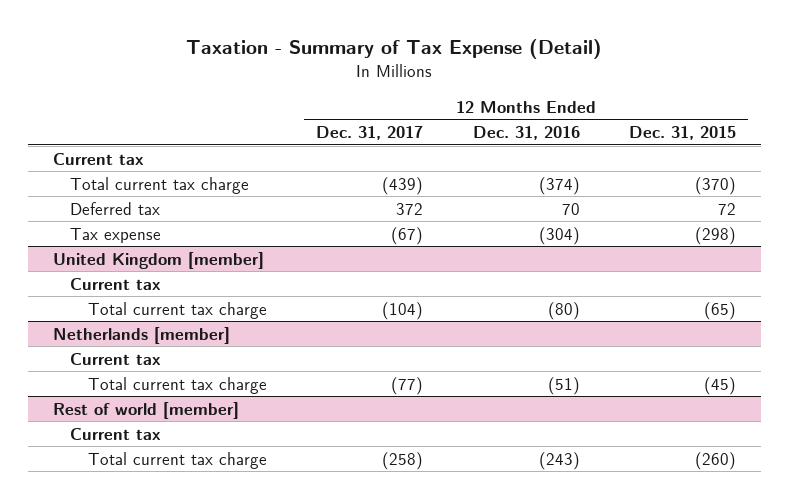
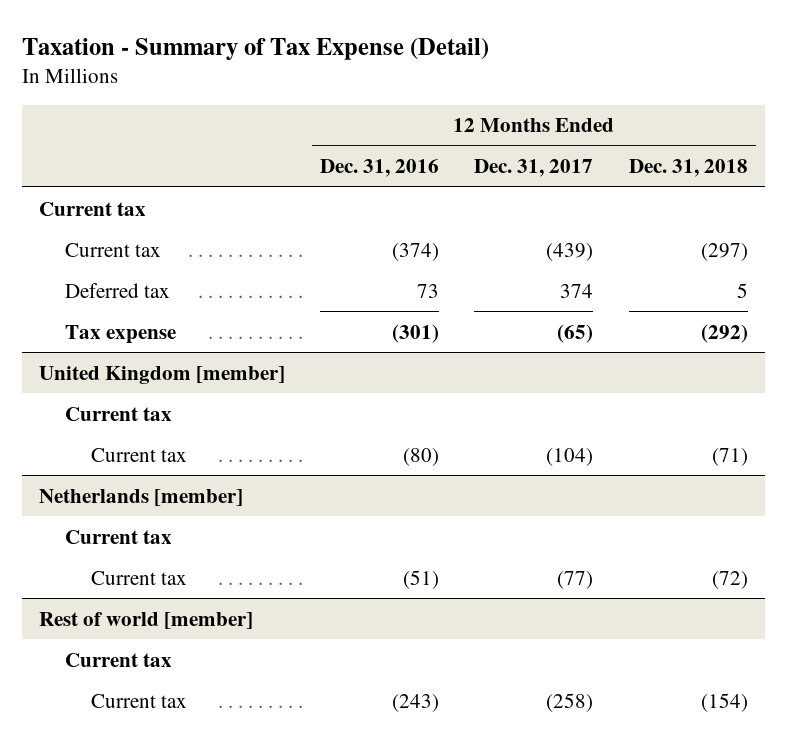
- | 12 Months Ended Dec. 31, 2017 | 12 Months Ended Dec. 31, 2016 | 12 Months Ended Dec. 31, 2015
+ | 12 Months Ended Dec. 31, 2016 | 12 Months Ended Dec. 31, 2017 | 12 Months Ended Dec. 31, 2018
- Total current tax charge | (439) | (374) | (370)
- Deferred tax | 372 | 70 | 72
- Tax expense | (67) | (304) | (298)
+ Current tax | (374) | (439) | (297)
+ Deferred tax | 73 | 374 | 5
+ Tax expense | (301) | (65) | (292)
@ United Kingdom [member]
- Total current tax charge | (104) | (80) | (65)
+ Current tax | (80) | (104) | (71)
@ Netherlands [member]
- Total current tax charge | (77) | (51) | (45)
+ Current tax | (51) | (77) | (72)
@ Rest of world [member]
- Total current tax charge | (258) | (243) | (260)
+ Current tax | (243) | (258) | (154)

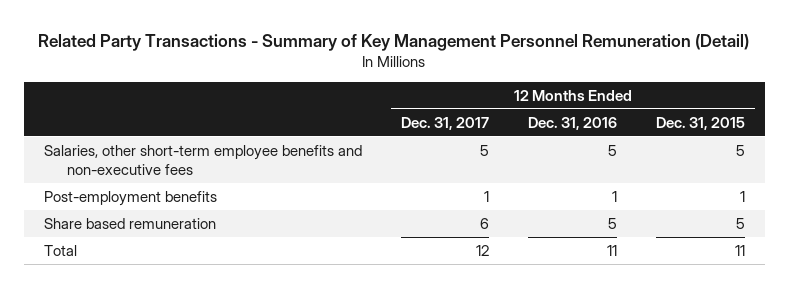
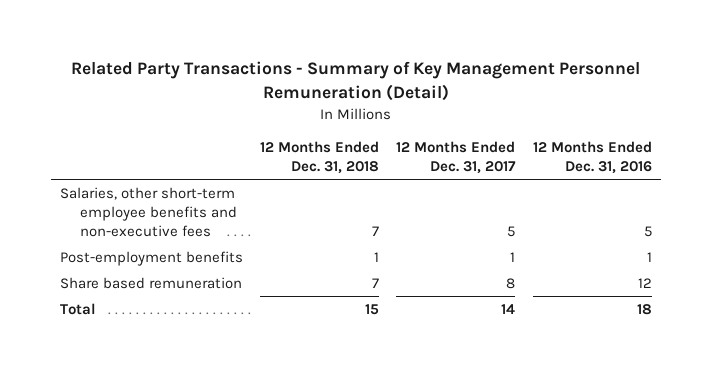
- | 12 Months Ended Dec. 31, 2017 | 12 Months Ended Dec. 31, 2016 | 12 Months Ended Dec. 31, 2015
+ | 12 Months Ended Dec. 31, 2018 | 12 Months Ended Dec. 31, 2017 | 12 Months Ended Dec. 31, 2016
- Share based remuneration | 6 | 5 | 5
- Total | 12 | 11 | 11
+ Share based remuneration | 7 | 8 | 12
+ Total | 15 | 14 | 18

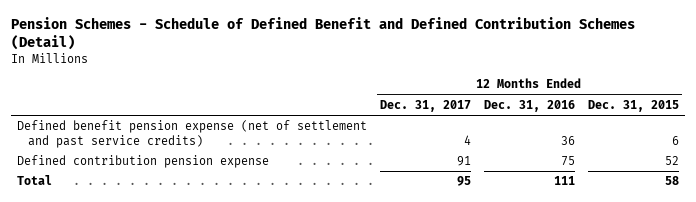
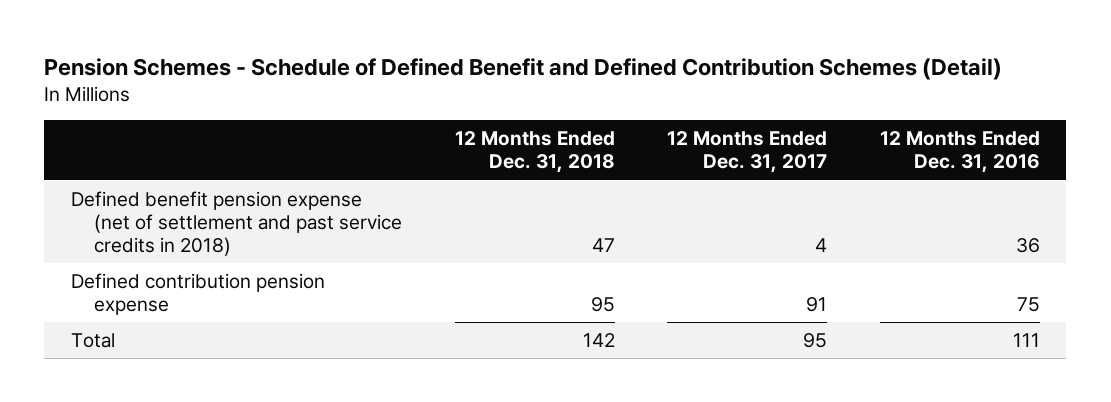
- | 12 Months Ended Dec. 31, 2017 | 12 Months Ended Dec. 31, 2016 | 12 Months Ended Dec. 31, 2015
+ | 12 Months Ended Dec. 31, 2018 | 12 Months Ended Dec. 31, 2017 | 12 Months Ended Dec. 31, 2016
- Defined benefit pension expense (net of settlement and past service credits) | 4 | 36 | 6
+ Defined benefit pension expense (net of settlement and past service credits in 2018) | 47 | 4 | 36

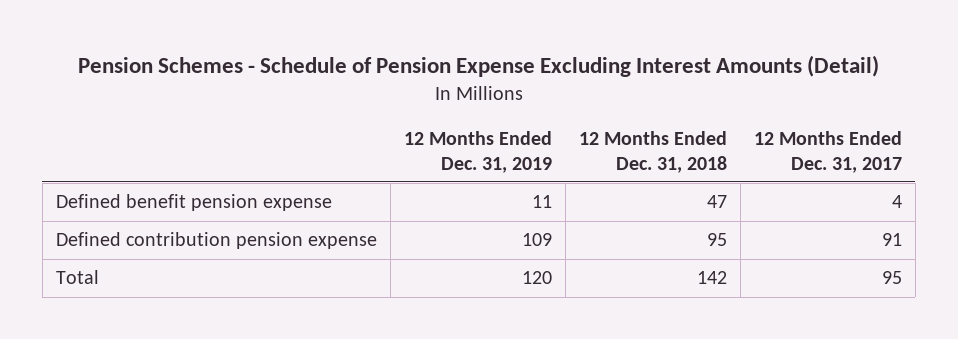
- Pension Schemes - Schedule of Defined Benefit and Defined Contribution Schemes (Detail)
+ Pension Schemes - Schedule of Pension Expense Excluding Interest Amounts (Detail)
- | 12 Months Ended Dec. 31, 2018 | 12 Months Ended Dec. 31, 2017 | 12 Months Ended Dec. 31, 2016
+ | 12 Months Ended Dec. 31, 2019 | 12 Months Ended Dec. 31, 2018 | 12 Months Ended Dec. 31, 2017
- Defined benefit pension expense (net of settlement and past service credits in 2018) | 47 | 4 | 36
+ Defined benefit pension expense | 11 | 47 | 4

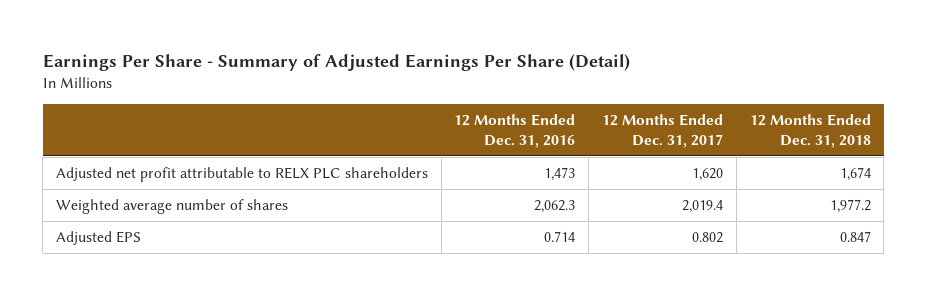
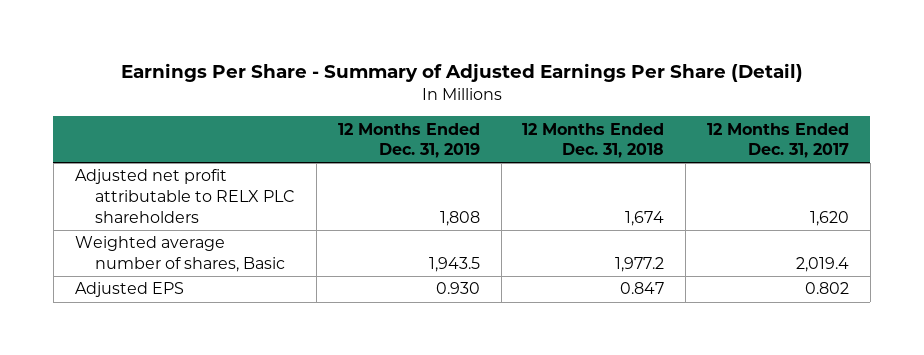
- | 12 Months Ended Dec. 31, 2016 | 12 Months Ended Dec. 31, 2017 | 12 Months Ended Dec. 31, 2018
+ | 12 Months Ended Dec. 31, 2019 | 12 Months Ended Dec. 31, 2018 | 12 Months Ended Dec. 31, 2017
- Weighted average number of shares | 2,062.3 | 2,019.4 | 1,977.2
+ Weighted average number of shares, Basic | 1,943.5 | 1,977.2 | 2,019.4

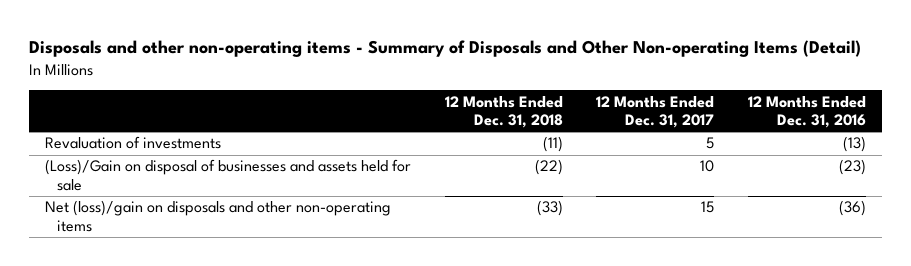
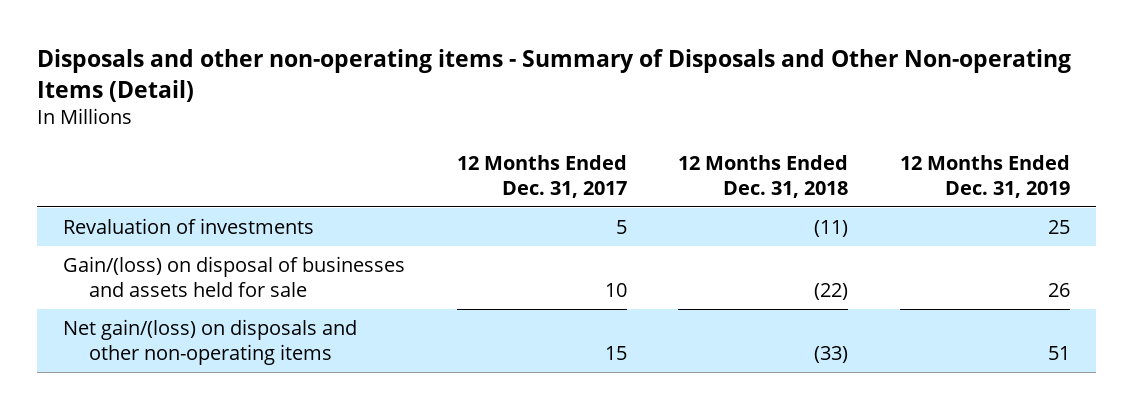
- | 12 Months Ended Dec. 31, 2018 | 12 Months Ended Dec. 31, 2017 | 12 Months Ended Dec. 31, 2016
+ | 12 Months Ended Dec. 31, 2017 | 12 Months Ended Dec. 31, 2018 | 12 Months Ended Dec. 31, 2019
- (Loss)/Gain on disposal of businesses and assets held for sale | (22) | 10 | (23)
- Net (loss)/gain on disposals and other non-operating items | (33) | 15 | (36)
+ Gain/(loss) on disposal of businesses and assets held for sale | 10 | (22) | 26
+ Net gain/(loss) on disposals and other non-operating items | 15 | (33) | 51

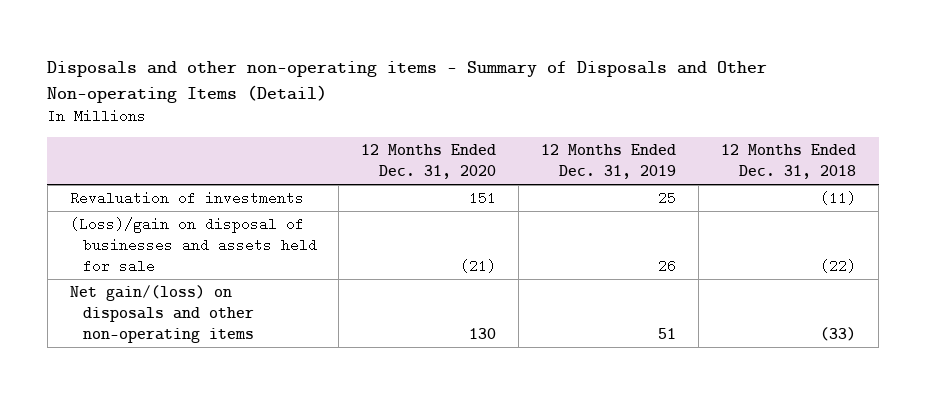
- | 12 Months Ended Dec. 31, 2017 | 12 Months Ended Dec. 31, 2018 | 12 Months Ended Dec. 31, 2019
+ | 12 Months Ended Dec. 31, 2020 | 12 Months Ended Dec. 31, 2019 | 12 Months Ended Dec. 31, 2018
- Gain/(loss) on disposal of businesses and assets held for sale | 10 | (22) | 26
+ (Loss)/gain on disposal of businesses and assets held for sale | (21) | 26 | (22)

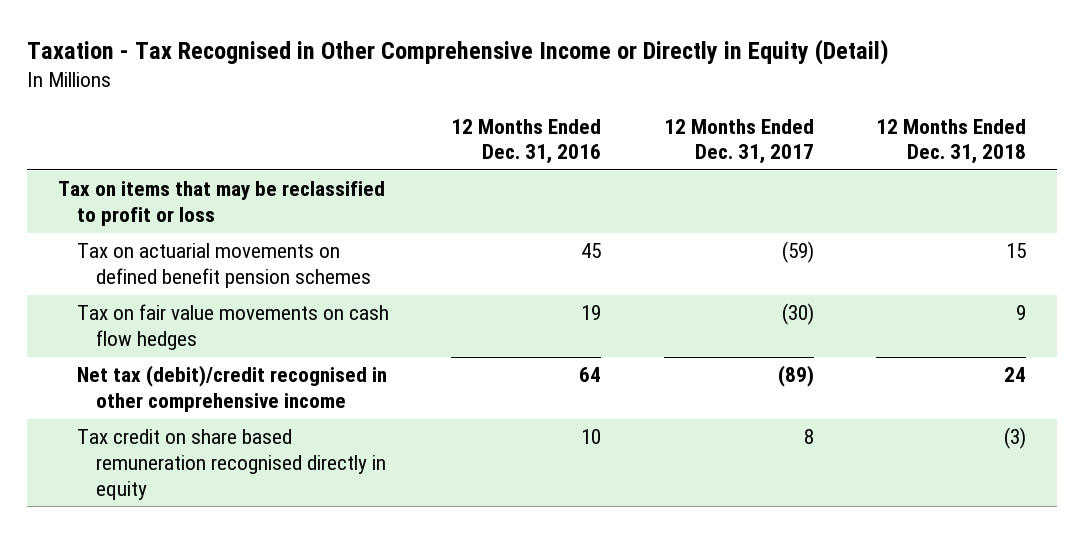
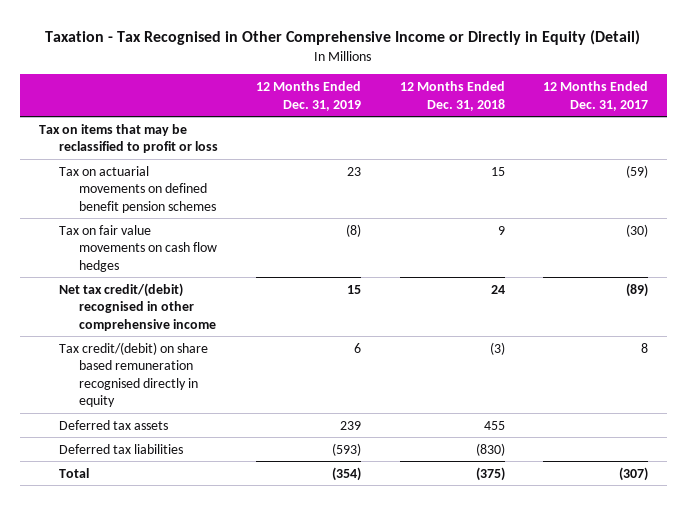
- | 12 Months Ended Dec. 31, 2016 | 12 Months Ended Dec. 31, 2017 | 12 Months Ended Dec. 31, 2018
+ | 12 Months Ended Dec. 31, 2019 | 12 Months Ended Dec. 31, 2018 | 12 Months Ended Dec. 31, 2017
- Net tax (debit)/credit recognised in other comprehensive income | 64 | (89) | 24
- Tax credit on share based remuneration recognised directly in equity | 10 | 8 | (3)
+ Net tax credit/(debit) recognised in other comprehensive income | 15 | 24 | (89)
+ Tax credit/(debit) on share based remuneration recognised directly in equity | 6 | (3) | 8
+ Deferred tax assets | 239 | 455 |
+ Deferred tax liabilities | (593) | (830) |
+ Total | (354) | (375) | (307)

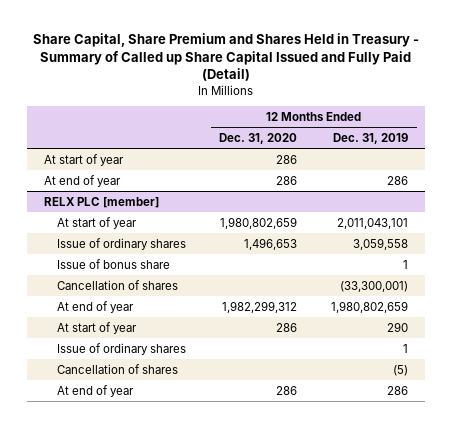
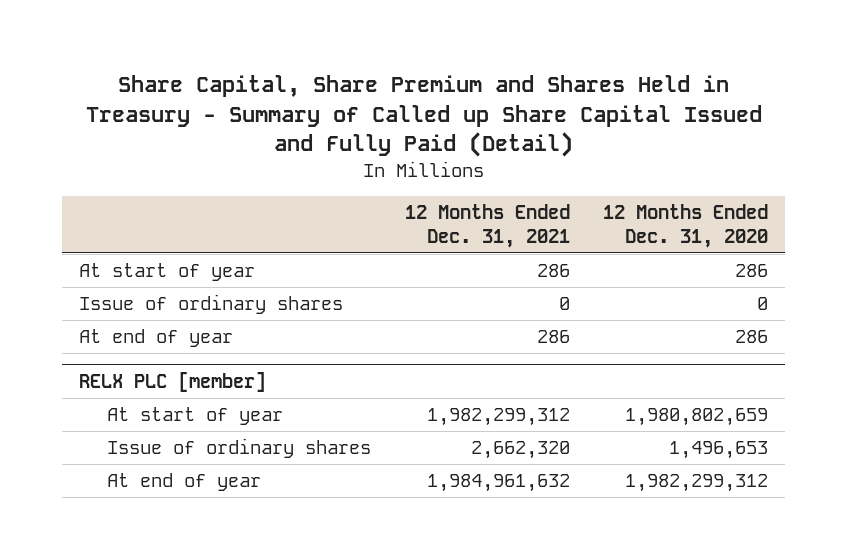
- | 12 Months Ended Dec. 31, 2020 | 12 Months Ended Dec. 31, 2019
+ | 12 Months Ended Dec. 31, 2021 | 12 Months Ended Dec. 31, 2020
+ Issue of ordinary shares | 0 | 0
@ RELX PLC [member]
- Issue of bonus share | | 1
- Cancellation of shares | | (33,300,001)
- At start of year | 286 | 290
- Issue of ordinary shares | | 1
- Cancellation of shares | | (5)
- At end of year | 286 | 286

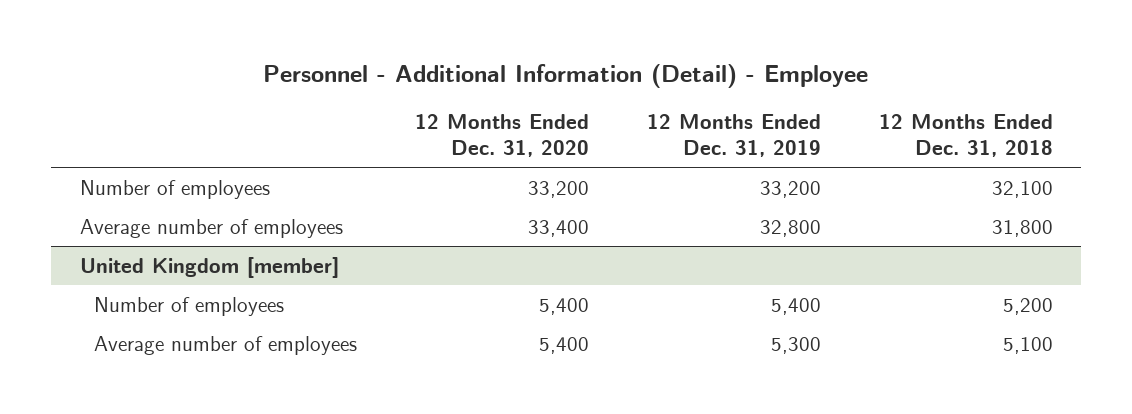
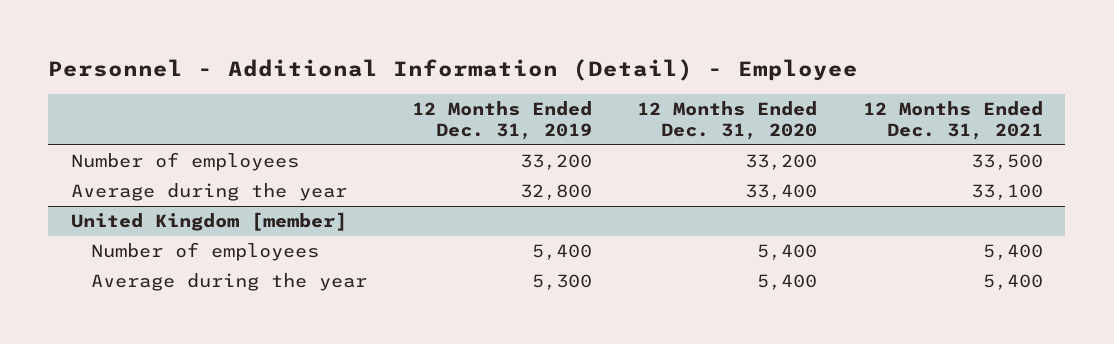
- | 12 Months Ended Dec. 31, 2020 | 12 Months Ended Dec. 31, 2019 | 12 Months Ended Dec. 31, 2018
+ | 12 Months Ended Dec. 31, 2019 | 12 Months Ended Dec. 31, 2020 | 12 Months Ended Dec. 31, 2021
- Average number of employees | 33,400 | 32,800 | 31,800
+ Average during the year | 32,800 | 33,400 | 33,100
@ United Kingdom [member]
- Average number of employees | 5,400 | 5,300 | 5,100
+ Average during the year | 5,300 | 5,400 | 5,400

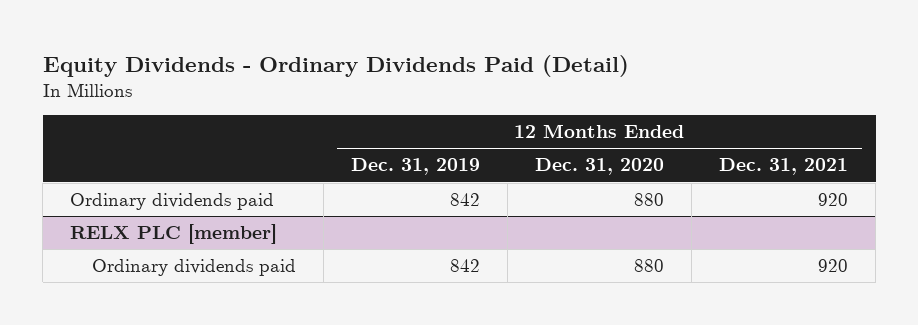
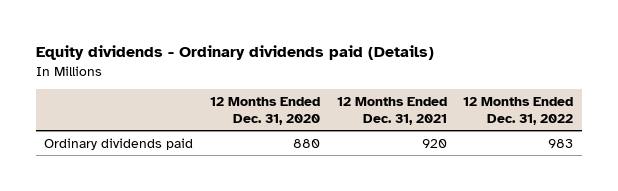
- Equity Dividends - Ordinary Dividends Paid (Detail)
+ Equity dividends - Ordinary dividends paid (Details)
- | 12 Months Ended Dec. 31, 2019 | 12 Months Ended Dec. 31, 2020 | 12 Months Ended Dec. 31, 2021
+ | 12 Months Ended Dec. 31, 2020 | 12 Months Ended Dec. 31, 2021 | 12 Months Ended Dec. 31, 2022
- RELX PLC [member]
- Ordinary dividends paid | 842 | 880 | 920

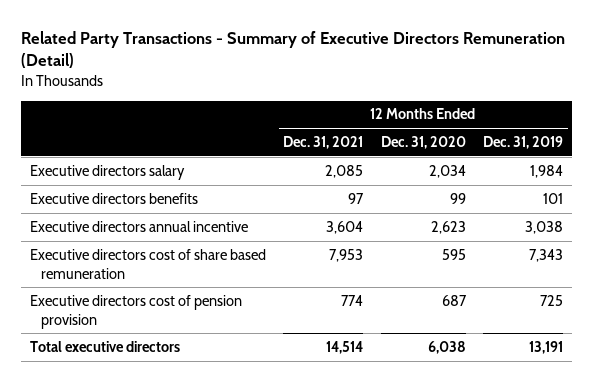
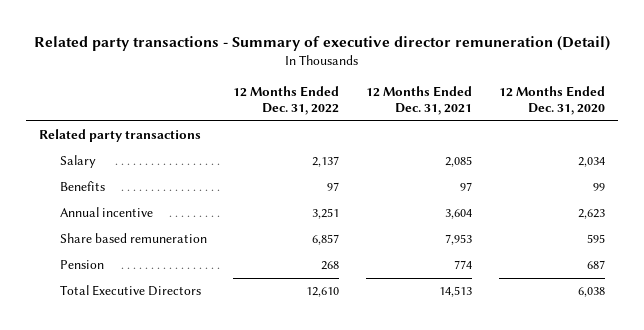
- Related Party Transactions - Summary of Executive Directors Remuneration (Detail)
+ Related party transactions - Summary of executive director remuneration (Detail)
- | 12 Months Ended Dec. 31, 2021 | 12 Months Ended Dec. 31, 2020 | 12 Months Ended Dec. 31, 2019
+ | 12 Months Ended Dec. 31, 2022 | 12 Months Ended Dec. 31, 2021 | 12 Months Ended Dec. 31, 2020
- Executive directors salary | 2,085 | 2,034 | 1,984
- Executive directors benefits | 97 | 99 | 101
- Executive directors annual incentive | 3,604 | 2,623 | 3,038
- Executive directors cost of share based remuneration | 7,953 | 595 | 7,343
- Executive directors cost of pension provision | 774 | 687 | 725
- Total executive directors | 14,514 | 6,038 | 13,191
+ Related party transactions
+ Salary | 2,137 | 2,085 | 2,034
+ Benefits | 97 | 97 | 99
+ Annual incentive | 3,251 | 3,604 | 2,623
+ Share based remuneration | 6,857 | 7,953 | 595
+ Pension | 268 | 774 | 687
+ Total Executive Directors | 12,610 | 14,513 | 6,038

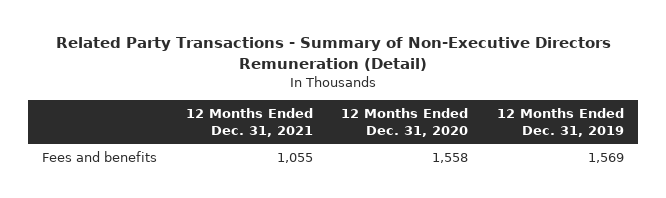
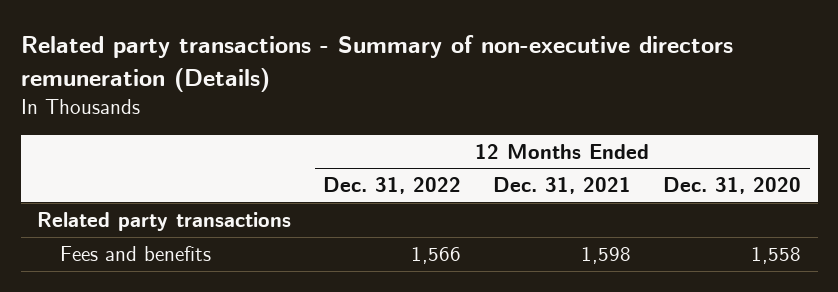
- Related Party Transactions - Summary of Non-Executive Directors Remuneration (Detail)
+ Related party transactions - Summary of non-executive directors remuneration (Details)
- | 12 Months Ended Dec. 31, 2021 | 12 Months Ended Dec. 31, 2020 | 12 Months Ended Dec. 31, 2019
+ | 12 Months Ended Dec. 31, 2022 | 12 Months Ended Dec. 31, 2021 | 12 Months Ended Dec. 31, 2020
- Fees and benefits | 1,055 | 1,558 | 1,569
+ Related party transactions
+ Fees and benefits | 1,566 | 1,598 | 1,558

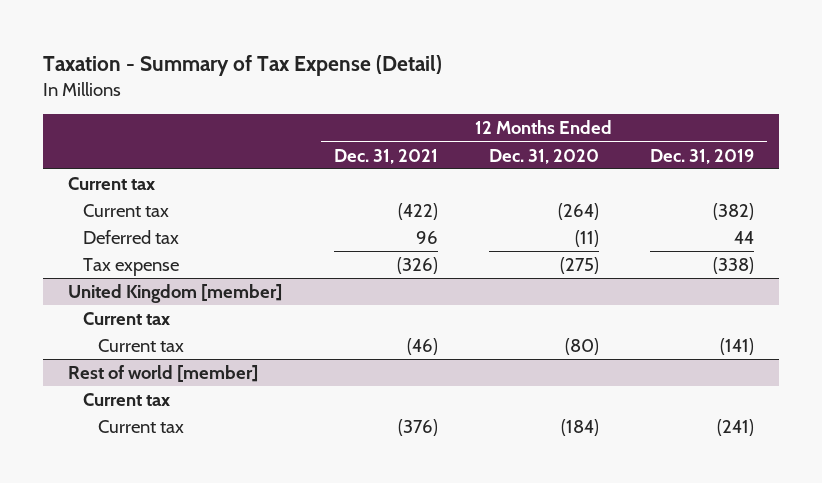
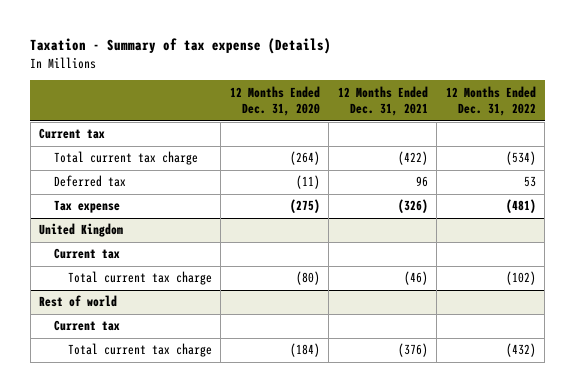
- Taxation - Summary of Tax Expense (Detail)
+ Taxation - Summary of tax expense (Details)
- | 12 Months Ended Dec. 31, 2021 | 12 Months Ended Dec. 31, 2020 | 12 Months Ended Dec. 31, 2019
+ | 12 Months Ended Dec. 31, 2020 | 12 Months Ended Dec. 31, 2021 | 12 Months Ended Dec. 31, 2022
- Current tax | (422) | (264) | (382)
+ Total current tax charge | (264) | (422) | (534)
- United Kingdom [member]
+ United Kingdom
- Current tax | (46) | (80) | (141)
- Rest of world [member]
+ Total current tax charge | (80) | (46) | (102)
+ Rest of world
- Current tax | (376) | (184) | (241)
+ Total current tax charge | (184) | (376) | (432)

